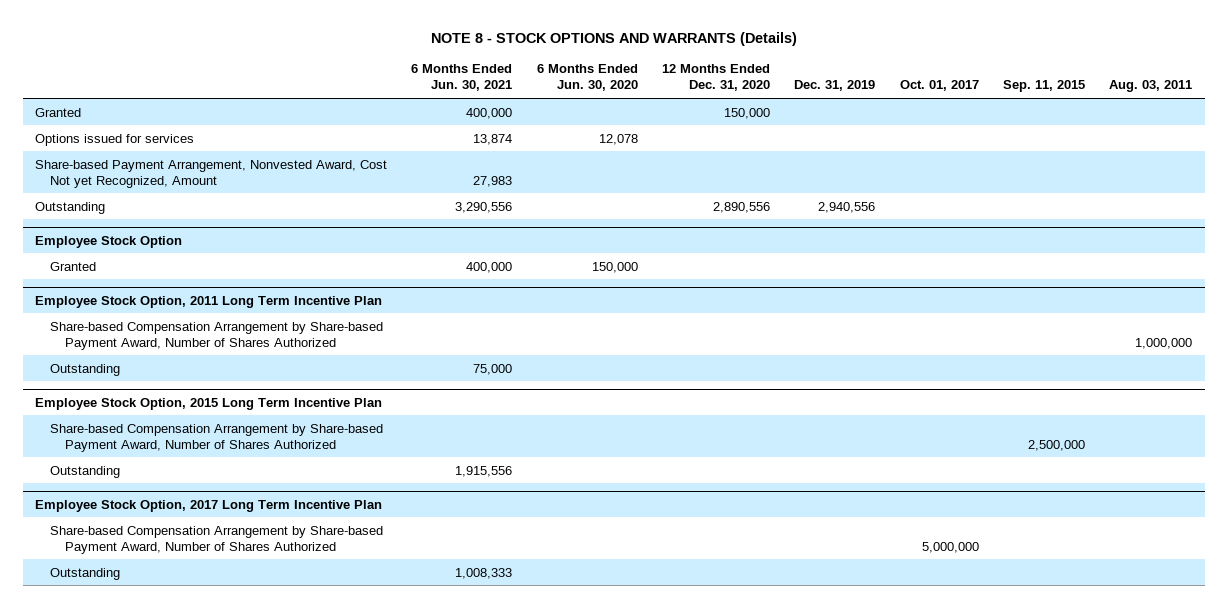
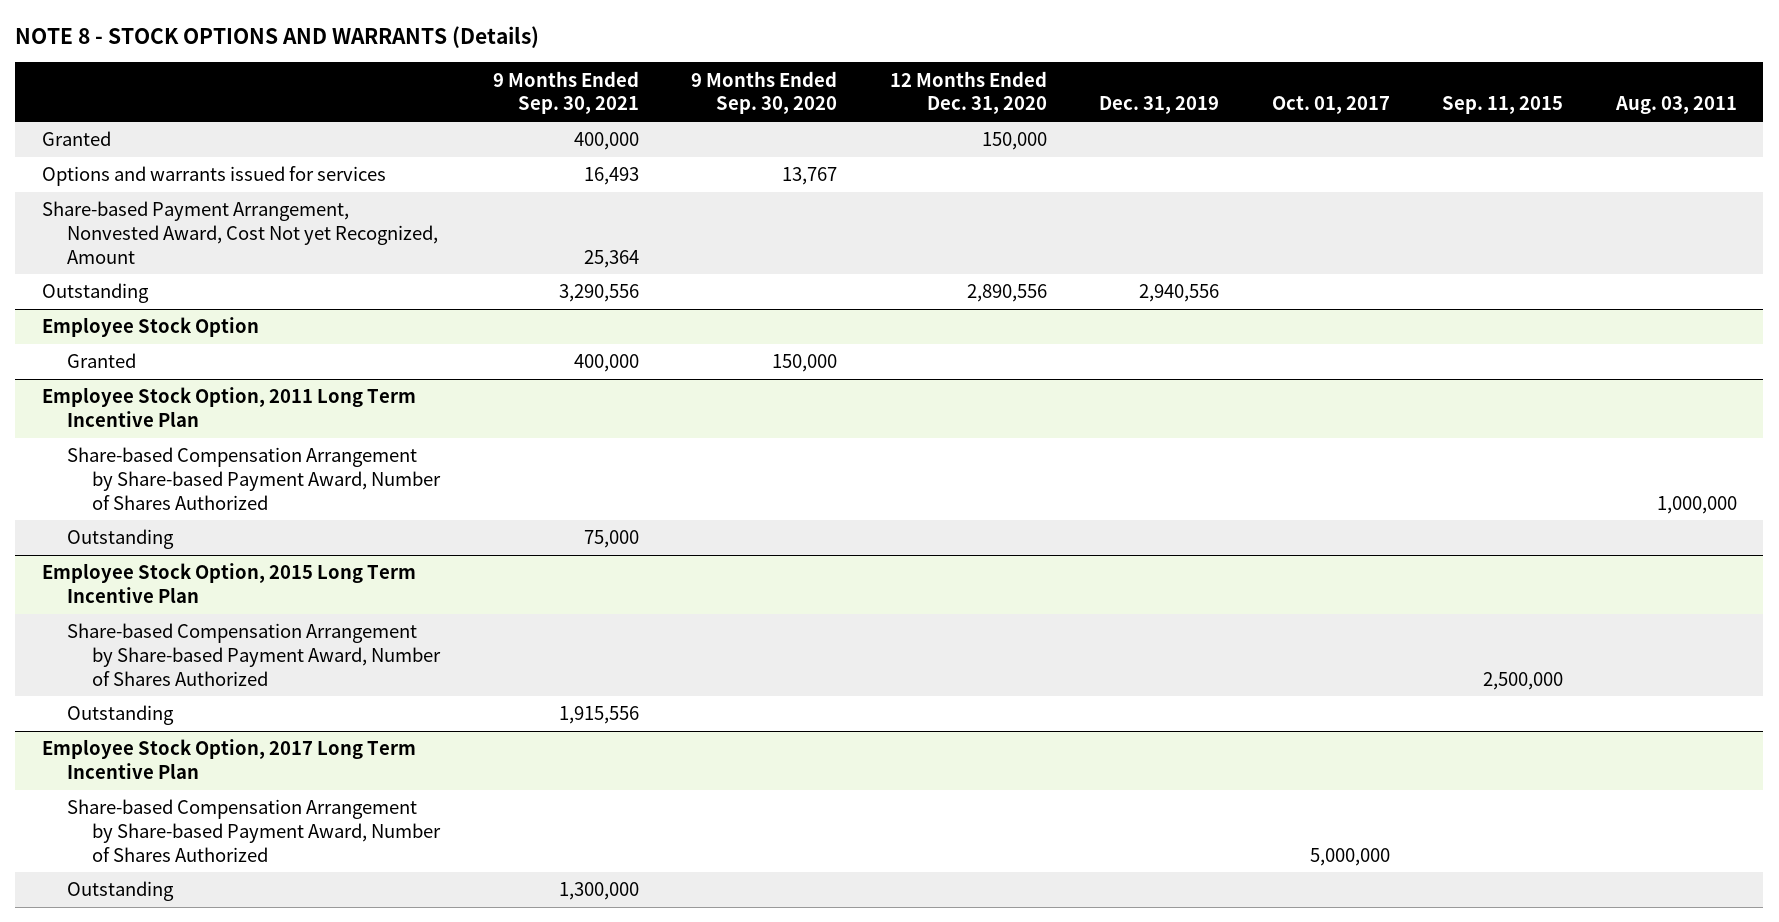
- | 6 Months Ended Jun. 30, 2021 | 6 Months Ended Jun. 30, 2020 | 12 Months Ended Dec. 31, 2020 | Dec. 31, 2019 | Oct. 01, 2017 | Sep. 11, 2015 | Aug. 03, 2011
+ | 9 Months Ended Sep. 30, 2021 | 9 Months Ended Sep. 30, 2020 | 12 Months Ended Dec. 31, 2020 | Dec. 31, 2019 | Oct. 01, 2017 | Sep. 11, 2015 | Aug. 03, 2011
- Options issued for services | 13,874 | 12,078 | | | | |
+ Options and warrants issued for services | 16,493 | 13,767 | | | | |

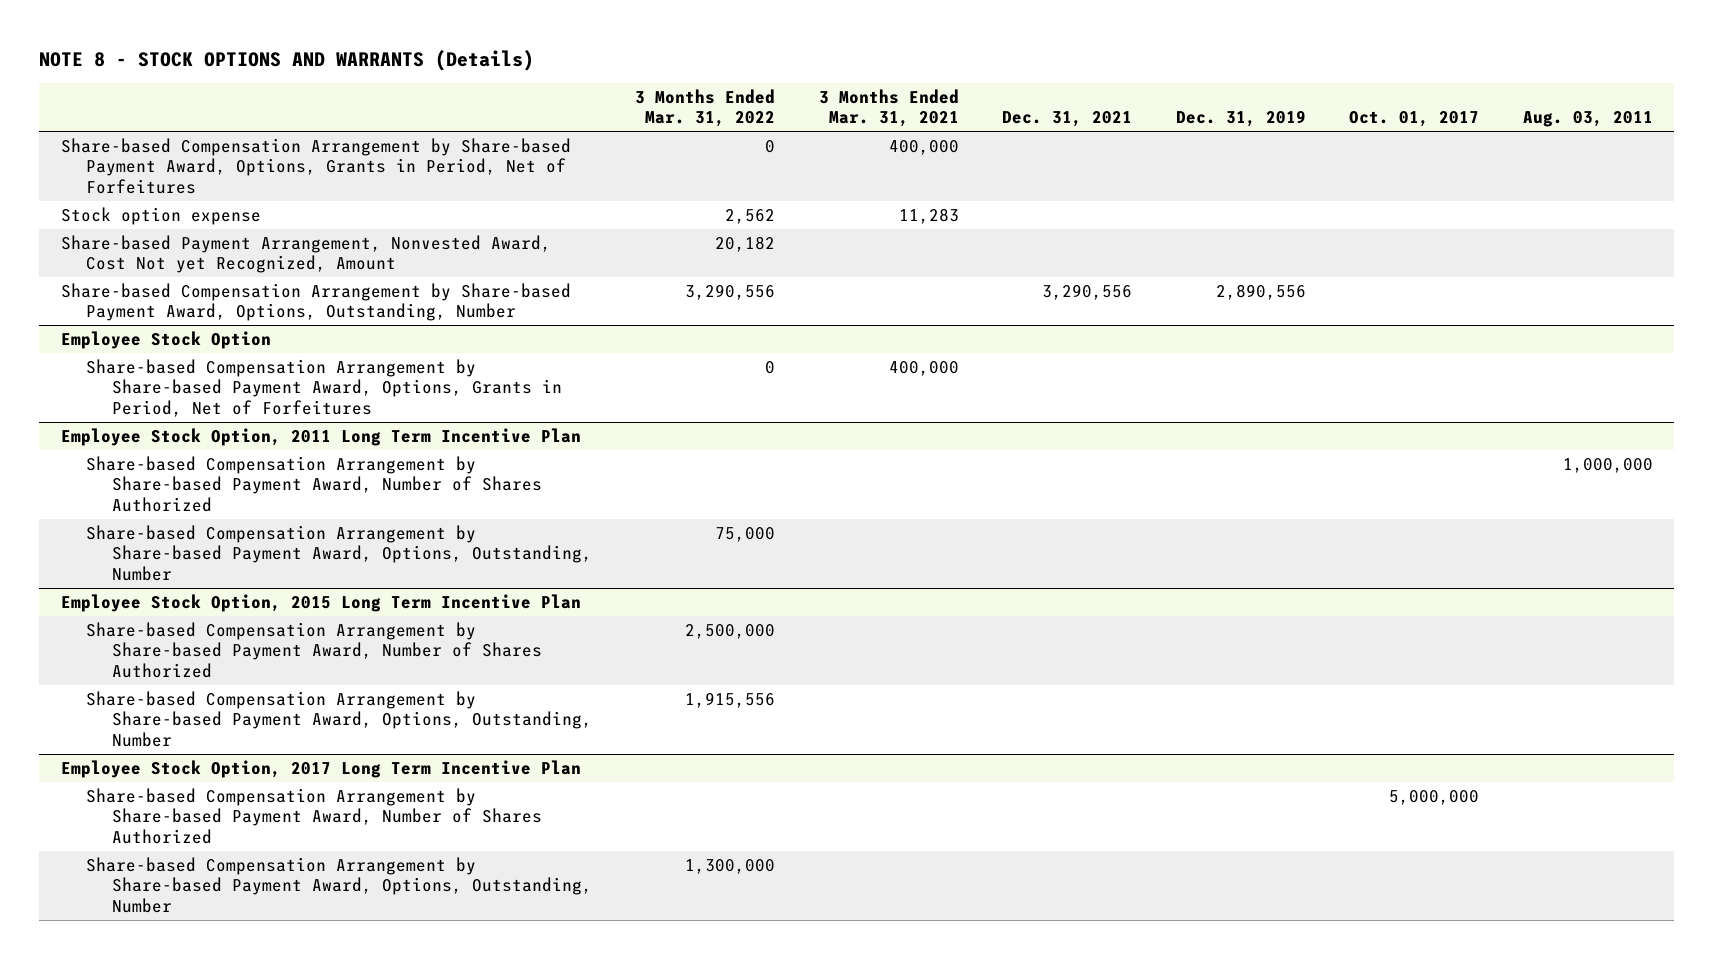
- | 9 Months Ended Sep. 30, 2021 | 9 Months Ended Sep. 30, 2020 | 12 Months Ended Dec. 31, 2020 | Dec. 31, 2019 | Oct. 01, 2017 | Sep. 11, 2015 | Aug. 03, 2011
+ | 3 Months Ended Mar. 31, 2022 | 3 Months Ended Mar. 31, 2021 | Dec. 31, 2021 | Dec. 31, 2019 | Oct. 01, 2017 | Aug. 03, 2011
- Granted | 400,000 | | 150,000 | | | |
- Options and warrants issued for services | 16,493 | 13,767 | | | | |
+ Share-based Compensation Arrangement by Share-based Payment Award, Options, Grants in Period, Net of Forfeitures | 0 | 400,000 | | | |
+ Stock option expense | 2,562 | 11,283 | | | |
- Outstanding | 3,290,556 | | 2,890,556 | 2,940,556 | | |
+ Share-based Compensation Arrangement by Share-based Payment Award, Options, Outstanding, Number | 3,290,556 | | 3,290,556 | 2,890,556 | |
@ Employee Stock Option
- Granted | 400,000 | 150,000 | | | | |
+ Share-based Compensation Arrangement by Share-based Payment Award, Options, Grants in Period, Net of Forfeitures | 0 | 400,000 | | | |
@ Employee Stock Option, 2011 Long Term Incentive Plan
- Outstanding | 75,000 | | | | | |
+ Share-based Compensation Arrangement by Share-based Payment Award, Options, Outstanding, Number | 75,000 | | | | |
@ Employee Stock Option, 2015 Long Term Incentive Plan
- Outstanding | 1,915,556 | | | | | |
+ Share-based Compensation Arrangement by Share-based Payment Award, Options, Outstanding, Number | 1,915,556 | | | | |
@ Employee Stock Option, 2017 Long Term Incentive Plan
- Outstanding | 1,300,000 | | | | | |
+ Share-based Compensation Arrangement by Share-based Payment Award, Options, Outstanding, Number | 1,300,000 | | | | |

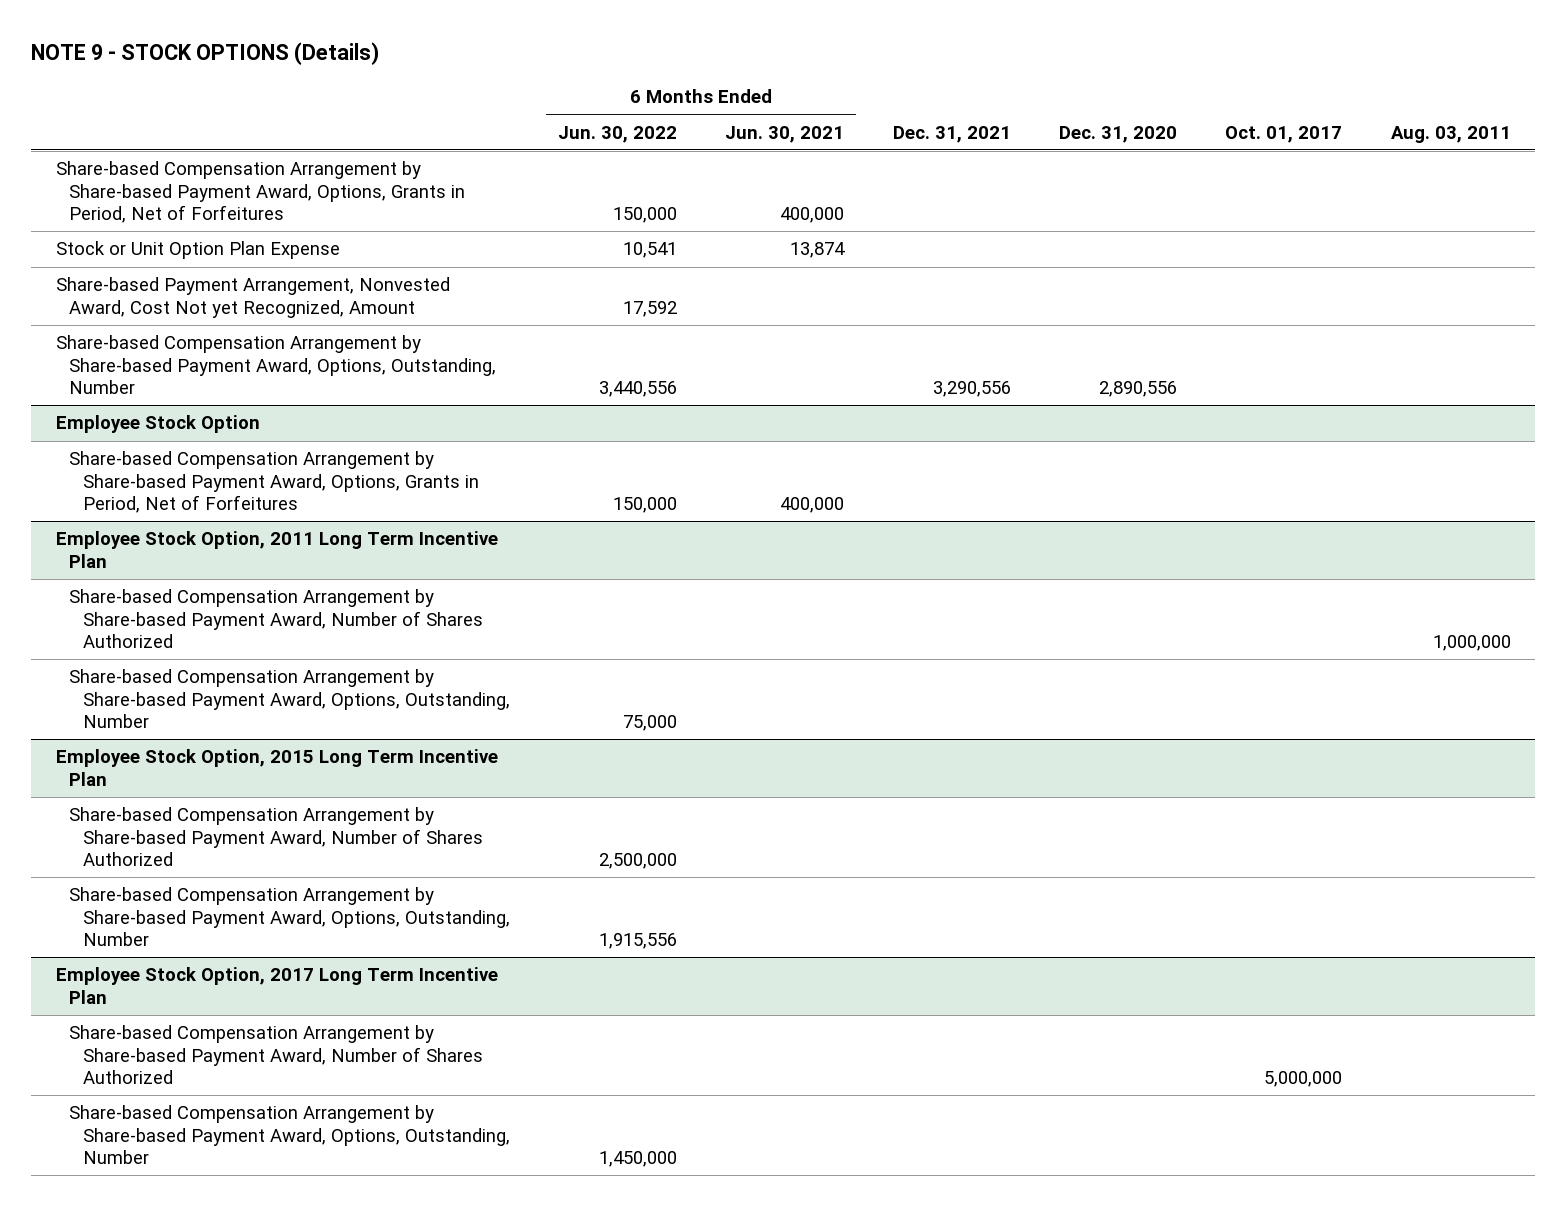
- NOTE 8 - STOCK OPTIONS AND WARRANTS (Details)
+ NOTE 9 - STOCK OPTIONS (Details)
- | 3 Months Ended Mar. 31, 2022 | 3 Months Ended Mar. 31, 2021 | Dec. 31, 2021 | Dec. 31, 2019 | Oct. 01, 2017 | Aug. 03, 2011
+ | 6 Months Ended Jun. 30, 2022 | 6 Months Ended Jun. 30, 2021 | Dec. 31, 2021 | Dec. 31, 2020 | Oct. 01, 2017 | Aug. 03, 2011
- Stock option expense | 2,562 | 11,283 | | | |
+ Stock or Unit Option Plan Expense | 10,541 | 13,874 | | | |

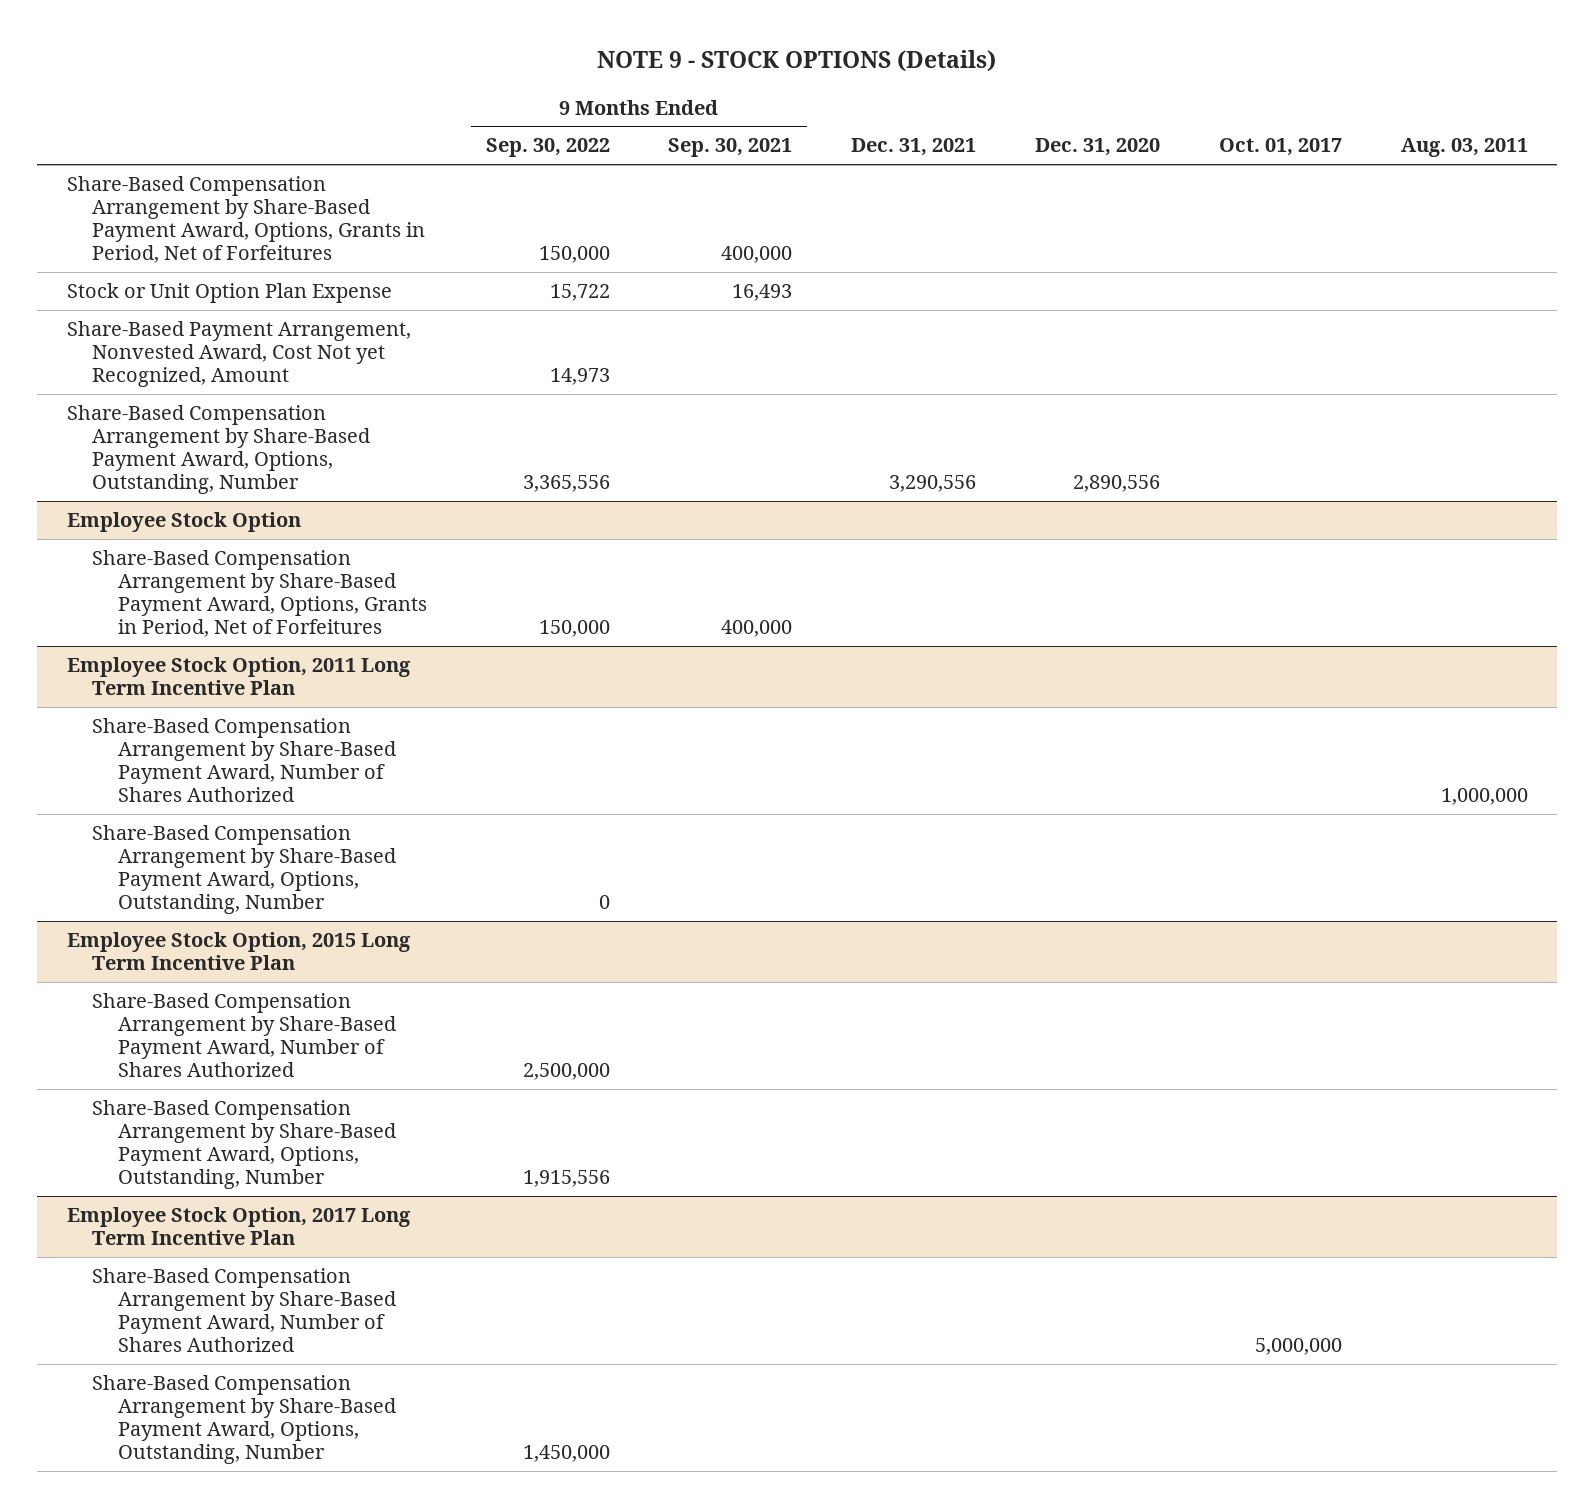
- | 6 Months Ended Jun. 30, 2022 | 6 Months Ended Jun. 30, 2021 | Dec. 31, 2021 | Dec. 31, 2020 | Oct. 01, 2017 | Aug. 03, 2011
+ | 9 Months Ended Sep. 30, 2022 | 9 Months Ended Sep. 30, 2021 | Dec. 31, 2021 | Dec. 31, 2020 | Oct. 01, 2017 | Aug. 03, 2011
- Share-based Compensation Arrangement by Share-based Payment Award, Options, Grants in Period, Net of Forfeitures | 150,000 | 400,000 | | | |
+ Share-Based Compensation Arrangement by Share-Based Payment Award, Options, Grants in Period, Net of Forfeitures | 150,000 | 400,000 | | | |
- Share-based Payment Arrangement, Nonvested Award, Cost Not yet Recognized, Amount | 17,592 | | | | |
- Share-based Compensation Arrangement by Share-based Payment Award, Options, Outstanding, Number | 3,440,556 | | 3,290,556 | 2,890,556 | |
+ Share-Based Payment Arrangement, Nonvested Award, Cost Not yet Recognized, Amount | 14,973 | | | | |
+ Share-Based Compensation Arrangement by Share-Based Payment Award, Options, Outstanding, Number | 3,365,556 | | 3,290,556 | 2,890,556 | |
@ Employee Stock Option
- Share-based Compensation Arrangement by Share-based Payment Award, Options, Grants in Period, Net of Forfeitures | 150,000 | 400,000 | | | |
+ Share-Based Compensation Arrangement by Share-Based Payment Award, Options, Grants in Period, Net of Forfeitures | 150,000 | 400,000 | | | |
@ Employee Stock Option, 2011 Long Term Incentive Plan
- Share-based Compensation Arrangement by Share-based Payment Award, Number of Shares Authorized | | | | | | 1,000,000
- Share-based Compensation Arrangement by Share-based Payment Award, Options, Outstanding, Number | 75,000 | | | | |
+ Share-Based Compensation Arrangement by Share-Based Payment Award, Number of Shares Authorized | | | | | | 1,000,000
+ Share-Based Compensation Arrangement by Share-Based Payment Award, Options, Outstanding, Number | 0 | | | | |
@ Employee Stock Option, 2015 Long Term Incentive Plan
- Share-based Compensation Arrangement by Share-based Payment Award, Number of Shares Authorized | 2,500,000 | | | | |
- Share-based Compensation Arrangement by Share-based Payment Award, Options, Outstanding, Number | 1,915,556 | | | | |
+ Share-Based Compensation Arrangement by Share-Based Payment Award, Number of Shares Authorized | 2,500,000 | | | | |
+ Share-Based Compensation Arrangement by Share-Based Payment Award, Options, Outstanding, Number | 1,915,556 | | | | |
@ Employee Stock Option, 2017 Long Term Incentive Plan
- Share-based Compensation Arrangement by Share-based Payment Award, Number of Shares Authorized | | | | | 5,000,000 |
- Share-based Compensation Arrangement by Share-based Payment Award, Options, Outstanding, Number | 1,450,000 | | | | |
+ Share-Based Compensation Arrangement by Share-Based Payment Award, Number of Shares Authorized | | | | | 5,000,000 |
+ Share-Based Compensation Arrangement by Share-Based Payment Award, Options, Outstanding, Number | 1,450,000 | | | | |

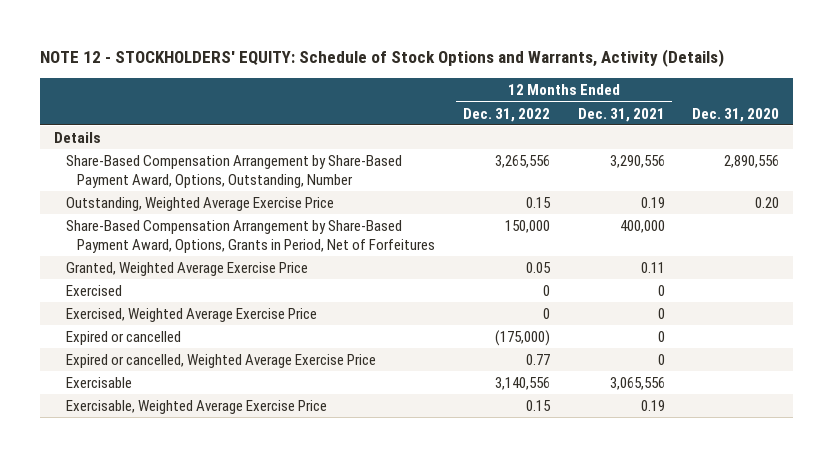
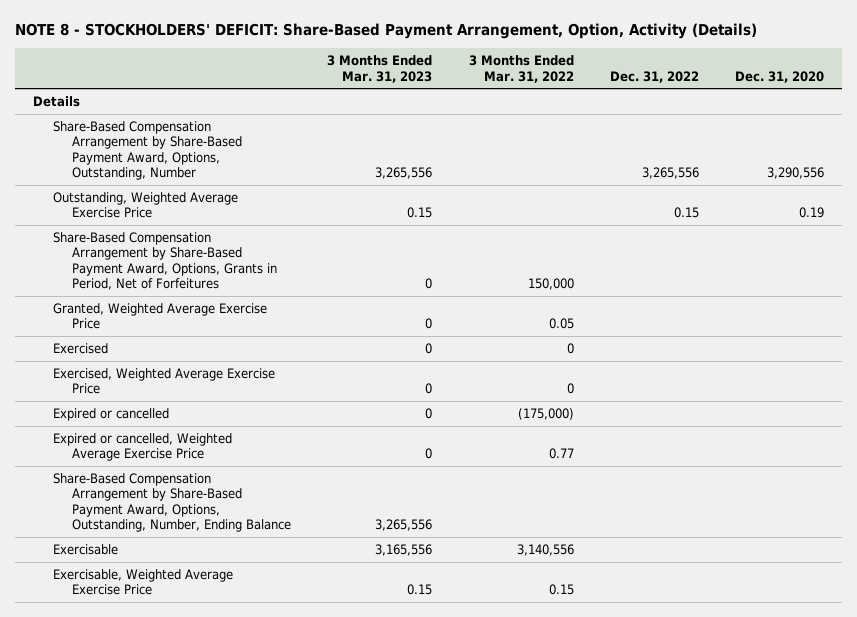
- NOTE 12 - STOCKHOLDERS' EQUITY: Schedule of Stock Options and Warrants, Activity (Details)
+ NOTE 8 - STOCKHOLDERS' DEFICIT: Share-Based Payment Arrangement, Option, Activity (Details)
- | 12 Months Ended Dec. 31, 2022 | 12 Months Ended Dec. 31, 2021 | Dec. 31, 2020
+ | 3 Months Ended Mar. 31, 2023 | 3 Months Ended Mar. 31, 2022 | Dec. 31, 2022 | Dec. 31, 2020
- Share-Based Compensation Arrangement by Share-Based Payment Award, Options, Outstanding, Number | 3,265,556 | 3,290,556 | 2,890,556
- Outstanding, Weighted Average Exercise Price | 0.15 | 0.19 | 0.20
+ Share-Based Compensation Arrangement by Share-Based Payment Award, Options, Outstanding, Number | 3,265,556 | | 3,265,556 | 3,290,556
+ Outstanding, Weighted Average Exercise Price | 0.15 | | 0.15 | 0.19
+ Share-Based Compensation Arrangement by Share-Based Payment Award, Options, Outstanding, Number, Ending Balance | 3,265,556 | | |

